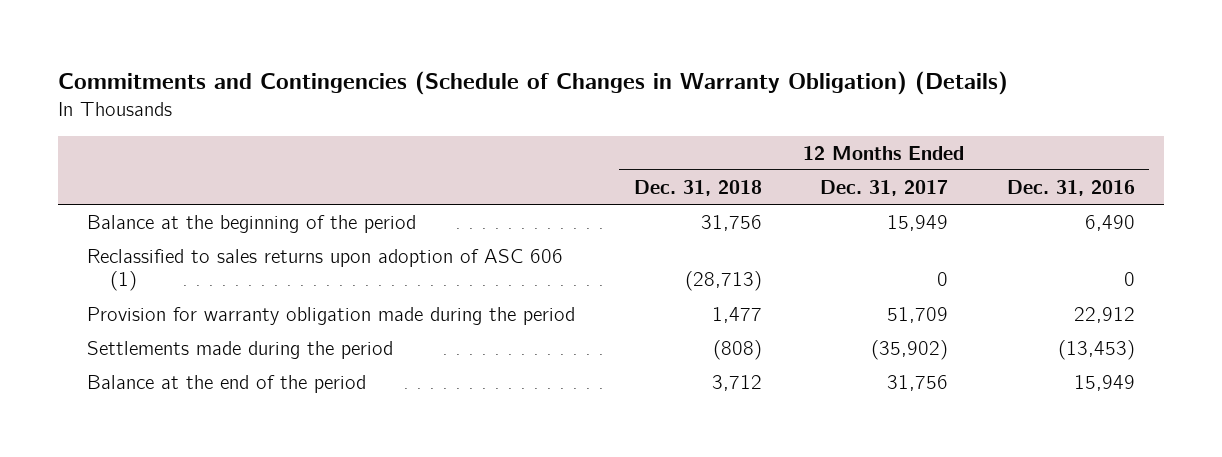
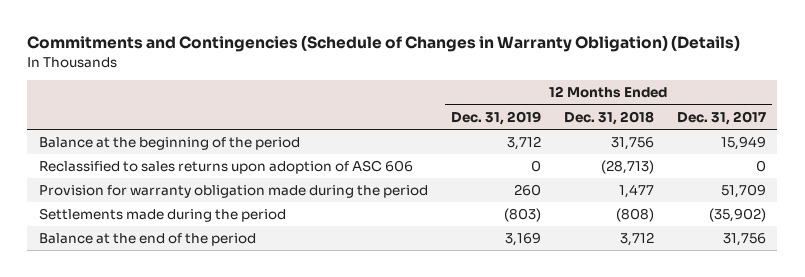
- | 12 Months Ended Dec. 31, 2018 | 12 Months Ended Dec. 31, 2017 | 12 Months Ended Dec. 31, 2016
+ | 12 Months Ended Dec. 31, 2019 | 12 Months Ended Dec. 31, 2018 | 12 Months Ended Dec. 31, 2017
- Reclassified to sales returns upon adoption of ASC 606 (1) | (28,713) | 0 | 0
+ Reclassified to sales returns upon adoption of ASC 606 | 0 | (28,713) | 0

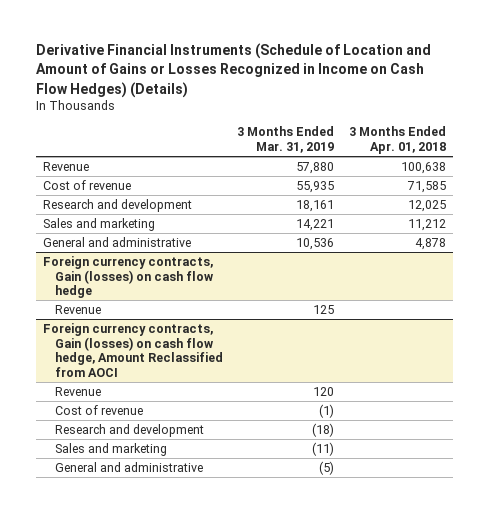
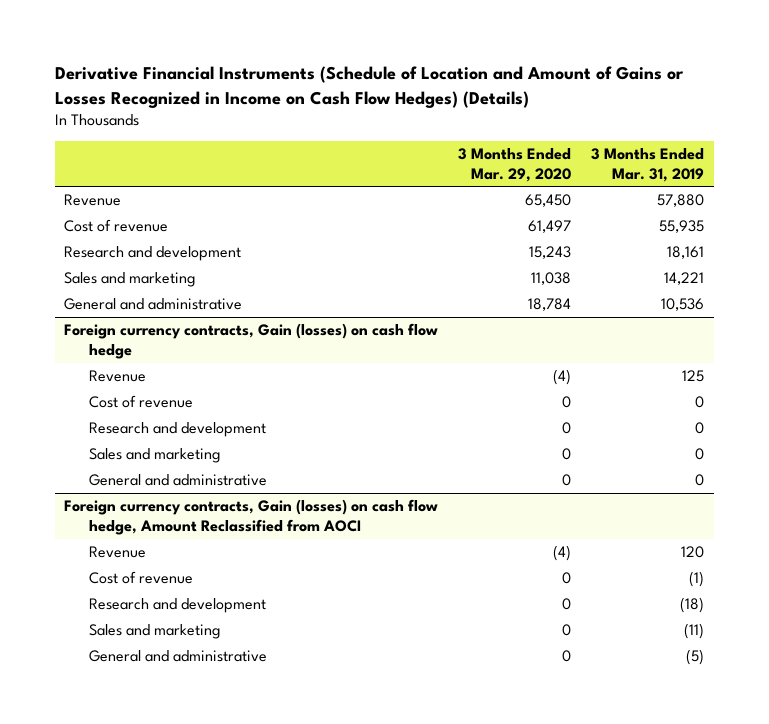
- | 3 Months Ended Mar. 31, 2019 | 3 Months Ended Apr. 01, 2018
+ | 3 Months Ended Mar. 29, 2020 | 3 Months Ended Mar. 31, 2019
@ Foreign currency contracts, Gain (losses) on cash flow hedge
+ Cost of revenue | 0 | 0
+ Research and development | 0 | 0
+ Sales and marketing | 0 | 0
+ General and administrative | 0 | 0

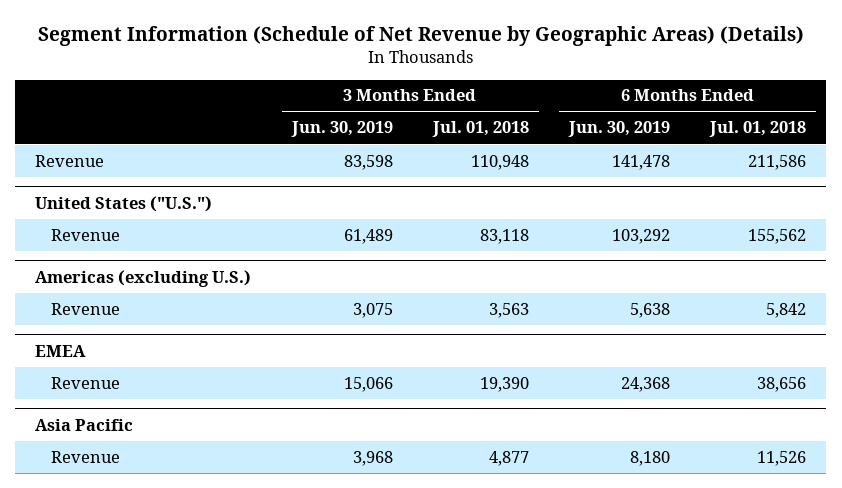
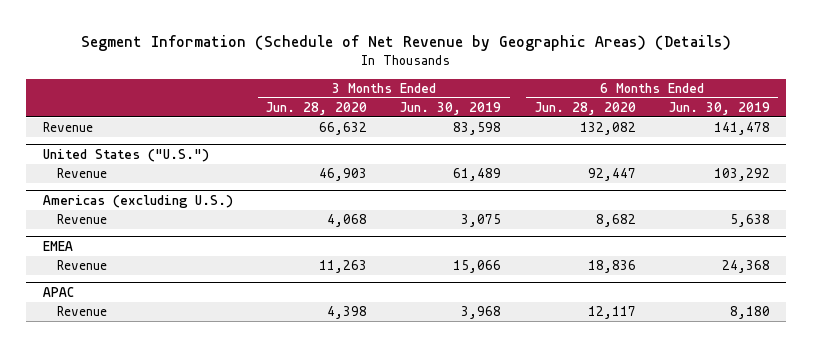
- | 3 Months Ended Jun. 30, 2019 | 3 Months Ended Jul. 01, 2018 | 6 Months Ended Jun. 30, 2019 | 6 Months Ended Jul. 01, 2018
+ | 3 Months Ended Jun. 28, 2020 | 3 Months Ended Jun. 30, 2019 | 6 Months Ended Jun. 28, 2020 | 6 Months Ended Jun. 30, 2019
- Asia Pacific
+ APAC

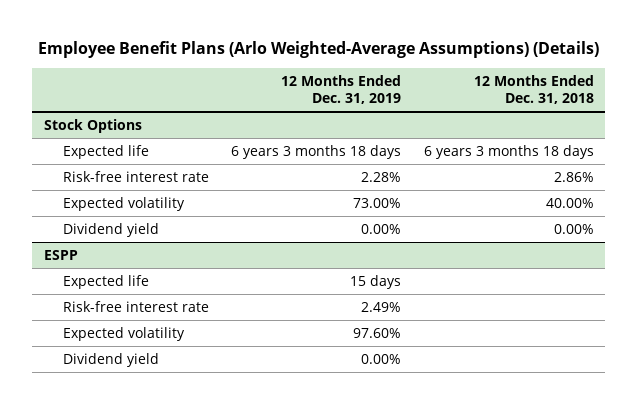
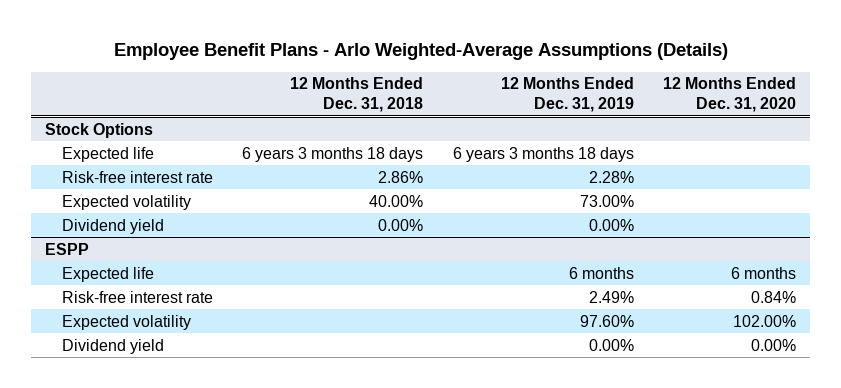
- Employee Benefit Plans (Arlo Weighted-Average Assumptions) (Details)
+ Employee Benefit Plans - Arlo Weighted-Average Assumptions (Details)
- | 12 Months Ended Dec. 31, 2019 | 12 Months Ended Dec. 31, 2018
+ | 12 Months Ended Dec. 31, 2018 | 12 Months Ended Dec. 31, 2019 | 12 Months Ended Dec. 31, 2020
@ ESPP
- Expected life | 15 days |
+ Expected life | | 6 months | 6 months

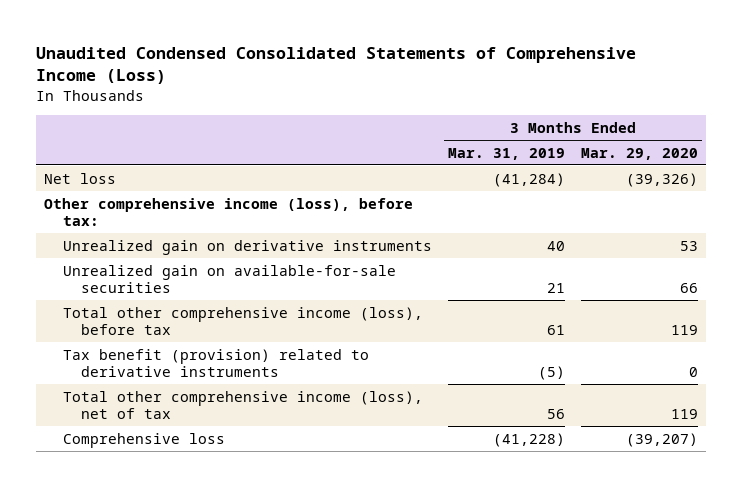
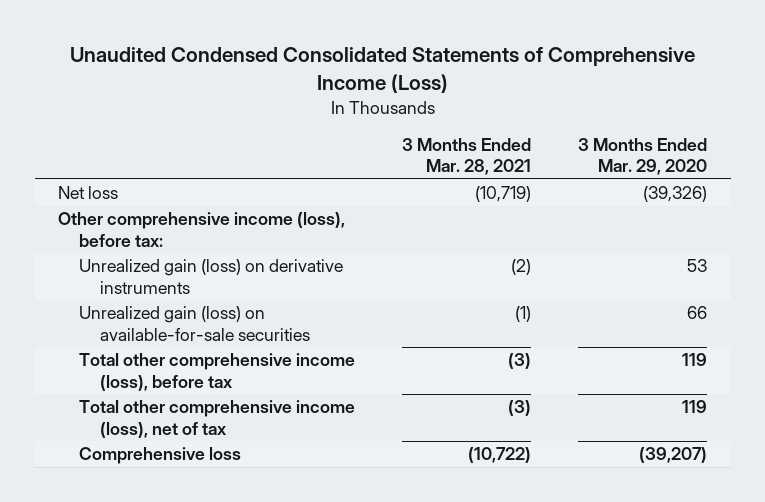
- | 3 Months Ended Mar. 31, 2019 | 3 Months Ended Mar. 29, 2020
+ | 3 Months Ended Mar. 28, 2021 | 3 Months Ended Mar. 29, 2020
- Unrealized gain on derivative instruments | 40 | 53
- Unrealized gain on available-for-sale securities | 21 | 66
+ Unrealized gain (loss) on derivative instruments | (2) | 53
+ Unrealized gain (loss) on available-for-sale securities | (1) | 66
- Tax benefit (provision) related to derivative instruments | (5) | 0

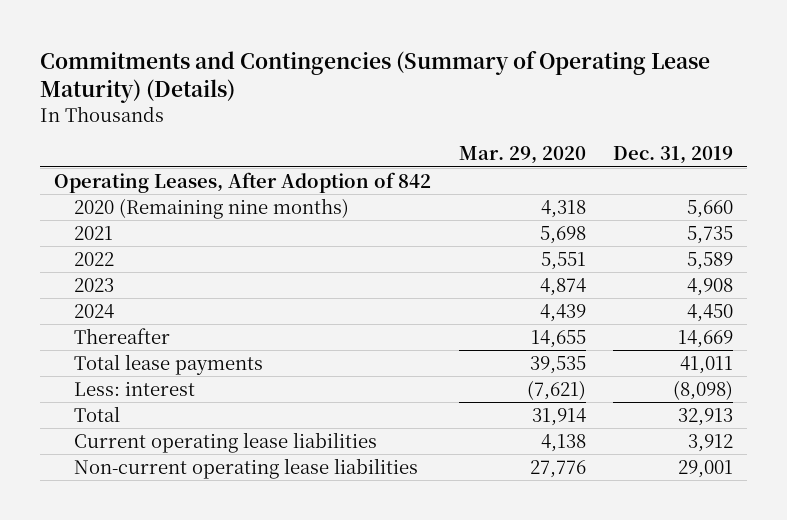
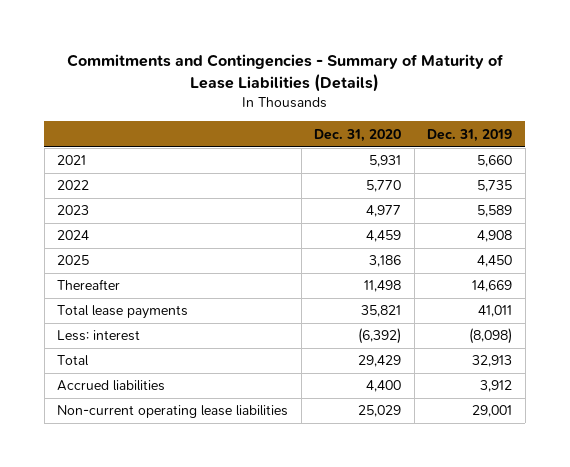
- Commitments and Contingencies (Summary of Operating Lease Maturity) (Details)
+ Commitments and Contingencies - Summary of Maturity of Lease Liabilities (Details)
- | Mar. 29, 2020 | Dec. 31, 2019
+ | Dec. 31, 2020 | Dec. 31, 2019
- Operating Leases, After Adoption of 842
- 2020 (Remaining nine months) | 4,318 | 5,660
- 2021 | 5,698 | 5,735
- 2022 | 5,551 | 5,589
- 2023 | 4,874 | 4,908
- 2024 | 4,439 | 4,450
+ 2021 | 5,931 | 5,660
+ 2022 | 5,770 | 5,735
+ 2023 | 4,977 | 5,589
+ 2024 | 4,459 | 4,908
+ 2025 | 3,186 | 4,450
- Current operating lease liabilities | 4,138 | 3,912
+ Accrued liabilities | 4,400 | 3,912

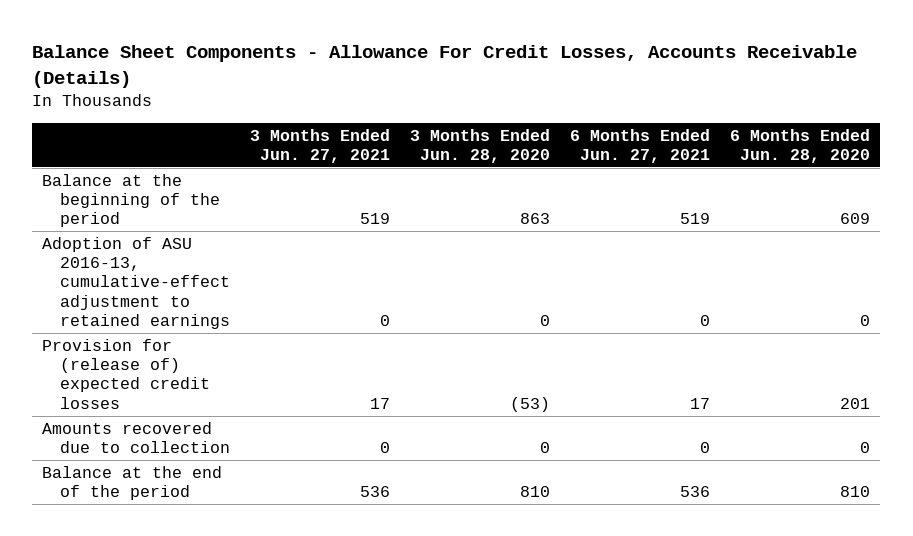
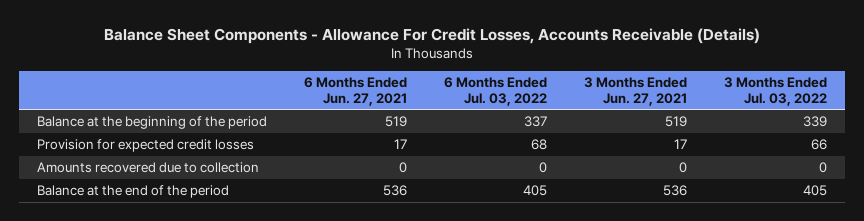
- | 3 Months Ended Jun. 27, 2021 | 3 Months Ended Jun. 28, 2020 | 6 Months Ended Jun. 27, 2021 | 6 Months Ended Jun. 28, 2020
+ | 6 Months Ended Jun. 27, 2021 | 6 Months Ended Jul. 03, 2022 | 3 Months Ended Jun. 27, 2021 | 3 Months Ended Jul. 03, 2022
- Adoption of ASU 2016-13, cumulative-effect adjustment to retained earnings | 0 | 0 | 0 | 0
- Provision for (release of) expected credit losses | 17 | (53) | 17 | 201
+ Provision for expected credit losses | 17 | 68 | 17 | 66

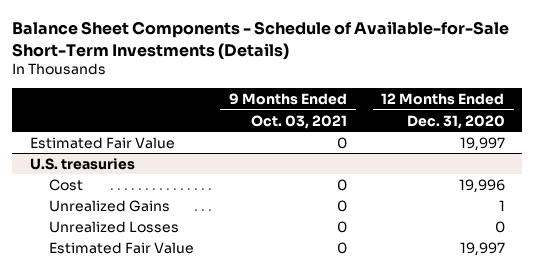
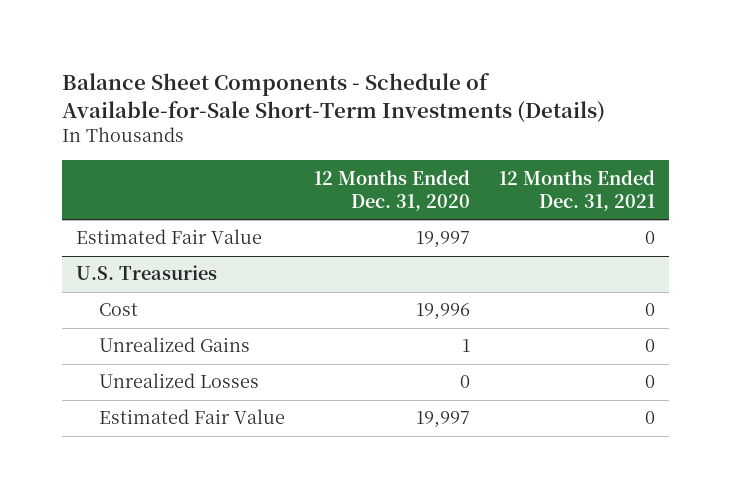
- | 9 Months Ended Oct. 03, 2021 | 12 Months Ended Dec. 31, 2020
+ | 12 Months Ended Dec. 31, 2020 | 12 Months Ended Dec. 31, 2021
- U.S. treasuries
+ U.S. Treasuries

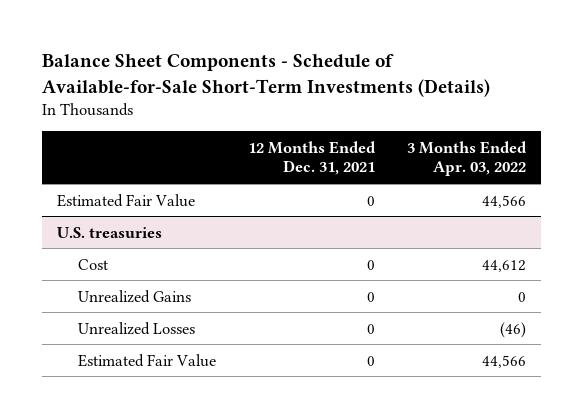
- | 12 Months Ended Dec. 31, 2020 | 12 Months Ended Dec. 31, 2021
+ | 12 Months Ended Dec. 31, 2021 | 3 Months Ended Apr. 03, 2022
- U.S. Treasuries
+ U.S. treasuries

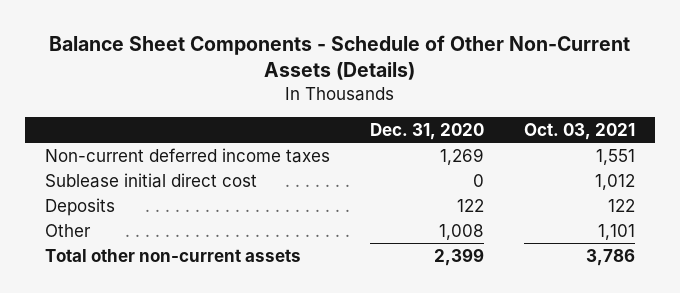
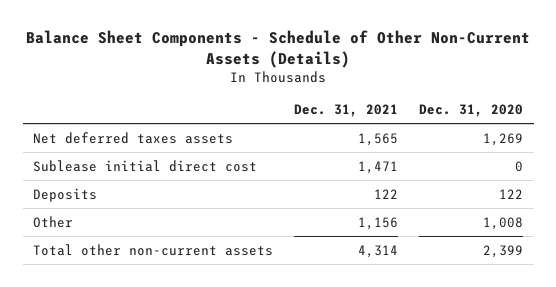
- | Dec. 31, 2020 | Oct. 03, 2021
+ | Dec. 31, 2021 | Dec. 31, 2020
- Non-current deferred income taxes | 1,269 | 1,551
+ Net deferred taxes assets | 1,565 | 1,269

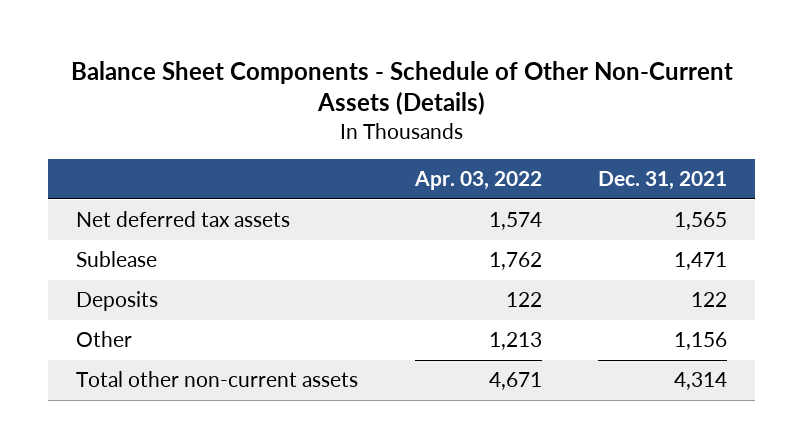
- | Dec. 31, 2021 | Dec. 31, 2020
+ | Apr. 03, 2022 | Dec. 31, 2021
- Net deferred taxes assets | 1,565 | 1,269
- Sublease initial direct cost | 1,471 | 0
+ Net deferred tax assets | 1,574 | 1,565
+ Sublease | 1,762 | 1,471

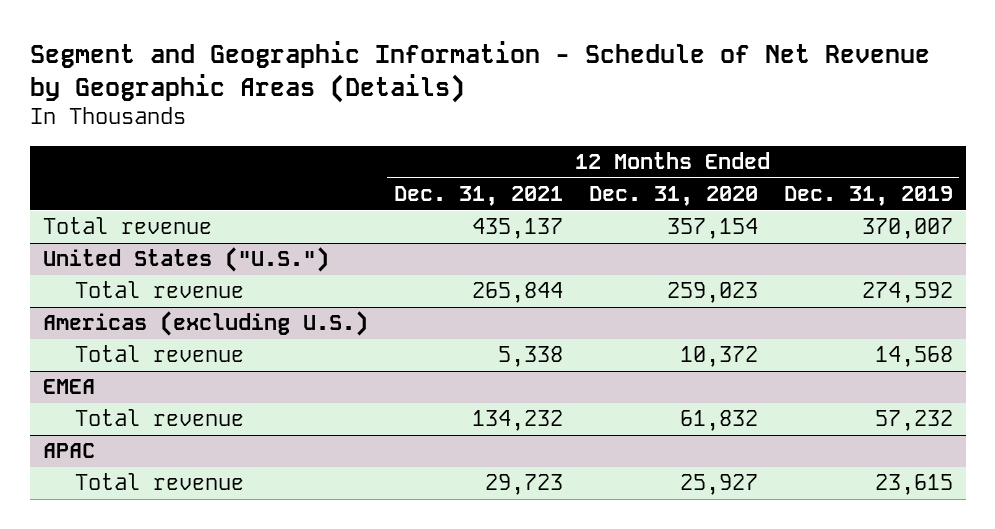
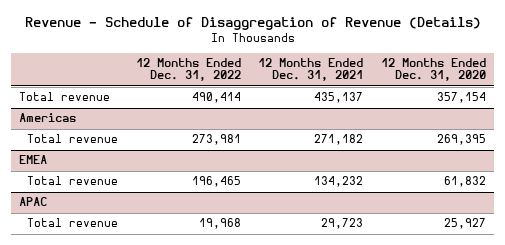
- Segment and Geographic Information - Schedule of Net Revenue by Geographic Areas (Details)
+ Revenue - Schedule of Disaggregation of Revenue (Details)
- | 12 Months Ended Dec. 31, 2021 | 12 Months Ended Dec. 31, 2020 | 12 Months Ended Dec. 31, 2019
+ | 12 Months Ended Dec. 31, 2022 | 12 Months Ended Dec. 31, 2021 | 12 Months Ended Dec. 31, 2020
- United States ("U.S.")
- Total revenue | 265,844 | 259,023 | 274,592
- Americas (excluding U.S.)
- Total revenue | 5,338 | 10,372 | 14,568
+ Americas
+ Total revenue | 273,981 | 271,182 | 269,395

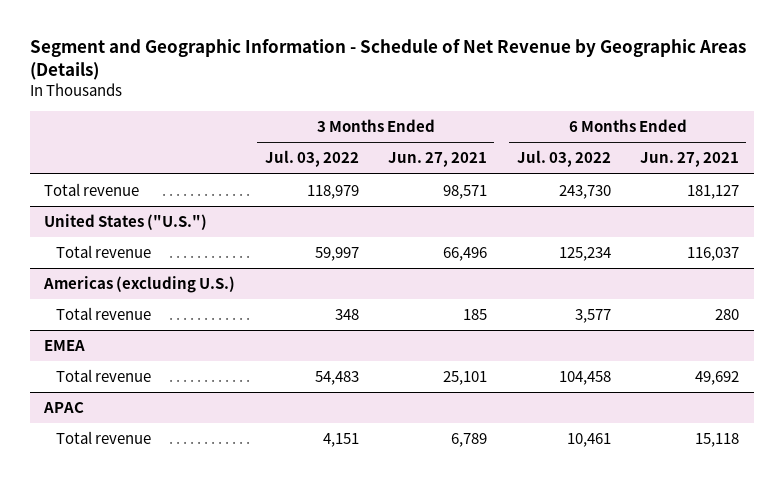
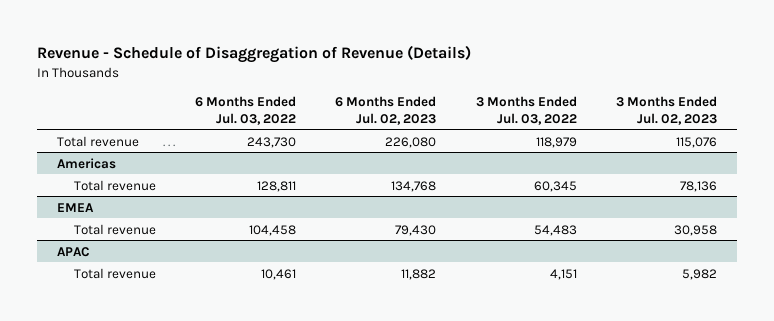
- Segment and Geographic Information - Schedule of Net Revenue by Geographic Areas (Details)
+ Revenue - Schedule of Disaggregation of Revenue (Details)
- | 3 Months Ended Jul. 03, 2022 | 3 Months Ended Jun. 27, 2021 | 6 Months Ended Jul. 03, 2022 | 6 Months Ended Jun. 27, 2021
+ | 6 Months Ended Jul. 03, 2022 | 6 Months Ended Jul. 02, 2023 | 3 Months Ended Jul. 03, 2022 | 3 Months Ended Jul. 02, 2023
- United States ("U.S.")
- Total revenue | 59,997 | 66,496 | 125,234 | 116,037
- Americas (excluding U.S.)
- Total revenue | 348 | 185 | 3,577 | 280
+ Americas
+ Total revenue | 128,811 | 134,768 | 60,345 | 78,136

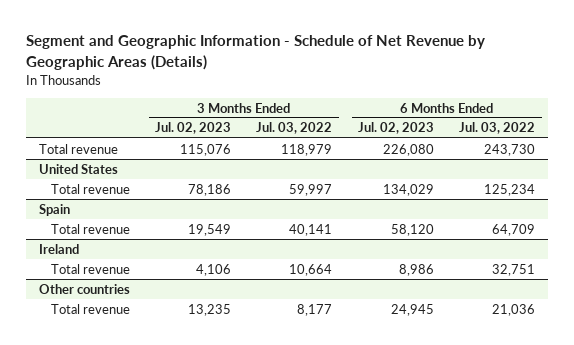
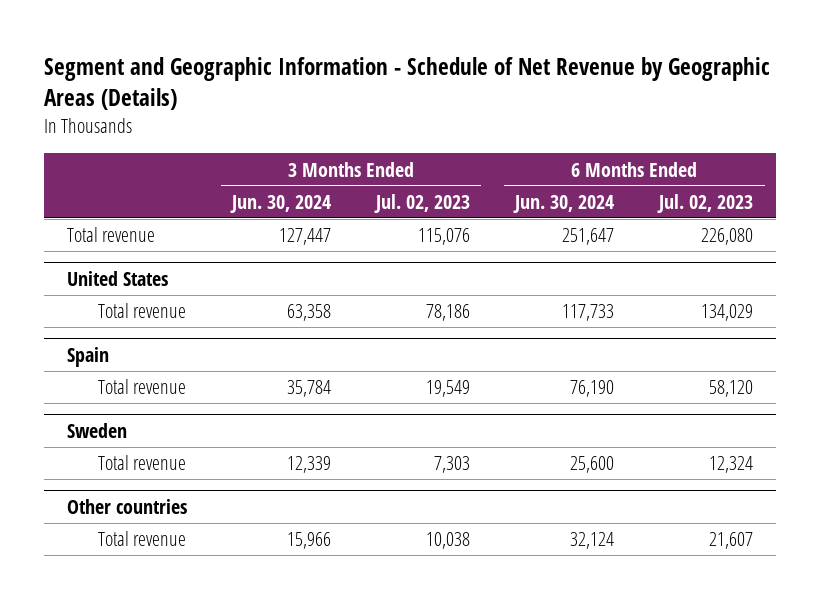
- | 3 Months Ended Jul. 02, 2023 | 3 Months Ended Jul. 03, 2022 | 6 Months Ended Jul. 02, 2023 | 6 Months Ended Jul. 03, 2022
+ | 3 Months Ended Jun. 30, 2024 | 3 Months Ended Jul. 02, 2023 | 6 Months Ended Jun. 30, 2024 | 6 Months Ended Jul. 02, 2023
- Ireland
- Total revenue | 4,106 | 10,664 | 8,986 | 32,751
+ Sweden
+ Total revenue | 12,339 | 7,303 | 25,600 | 12,324
@ Other countries
- Total revenue | 13,235 | 8,177 | 24,945 | 21,036
+ Total revenue | 15,966 | 10,038 | 32,124 | 21,607

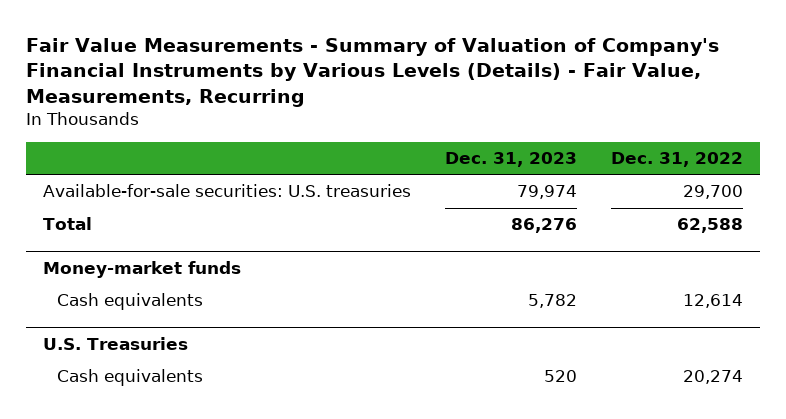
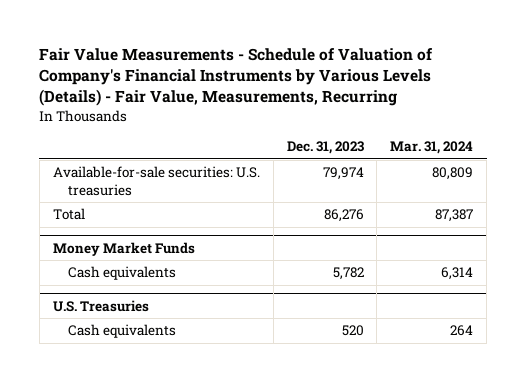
- Fair Value Measurements - Summary of Valuation of Company's Financial Instruments by Various Levels (Details) - Fair Value, Measurements, Recurring
+ Fair Value Measurements - Schedule of Valuation of Company's Financial Instruments by Various Levels (Details) - Fair Value, Measurements, Recurring
- | Dec. 31, 2023 | Dec. 31, 2022
+ | Dec. 31, 2023 | Mar. 31, 2024
- Money-market funds
+ Money Market Funds

